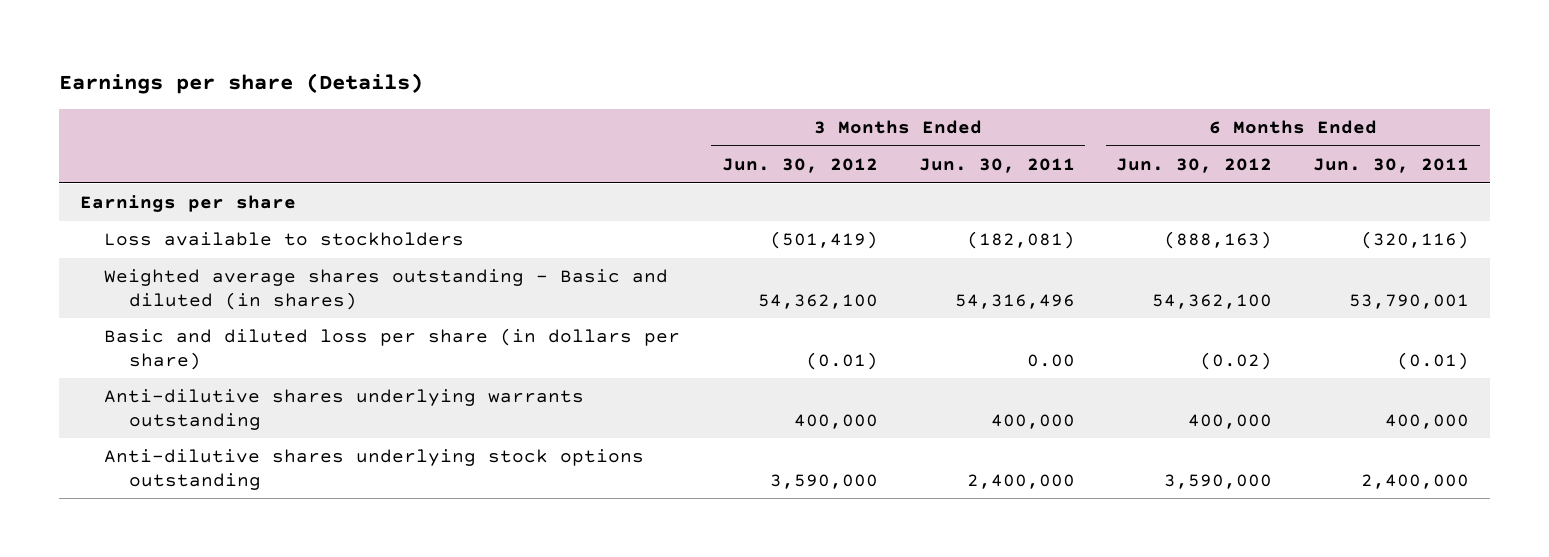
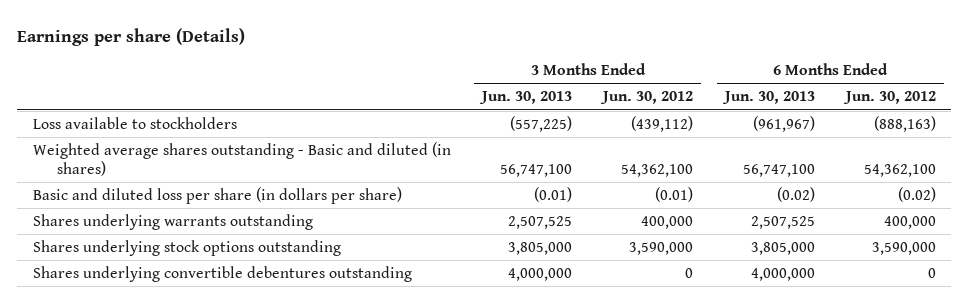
- | 3 Months Ended Jun. 30, 2012 | 3 Months Ended Jun. 30, 2011 | 6 Months Ended Jun. 30, 2012 | 6 Months Ended Jun. 30, 2011
+ | 3 Months Ended Jun. 30, 2013 | 3 Months Ended Jun. 30, 2012 | 6 Months Ended Jun. 30, 2013 | 6 Months Ended Jun. 30, 2012
- Earnings per share
- Loss available to stockholders | (501,419) | (182,081) | (888,163) | (320,116)
+ Loss available to stockholders | (557,225) | (439,112) | (961,967) | (888,163)
- Anti-dilutive shares underlying warrants outstanding | 400,000 | 400,000 | 400,000 | 400,000
- Anti-dilutive shares underlying stock options outstanding | 3,590,000 | 2,400,000 | 3,590,000 | 2,400,000
+ Shares underlying warrants outstanding | 2,507,525 | 400,000 | 2,507,525 | 400,000
+ Shares underlying stock options outstanding | 3,805,000 | 3,590,000 | 3,805,000 | 3,590,000
+ Shares underlying convertible debentures outstanding | 4,000,000 | 0 | 4,000,000 | 0

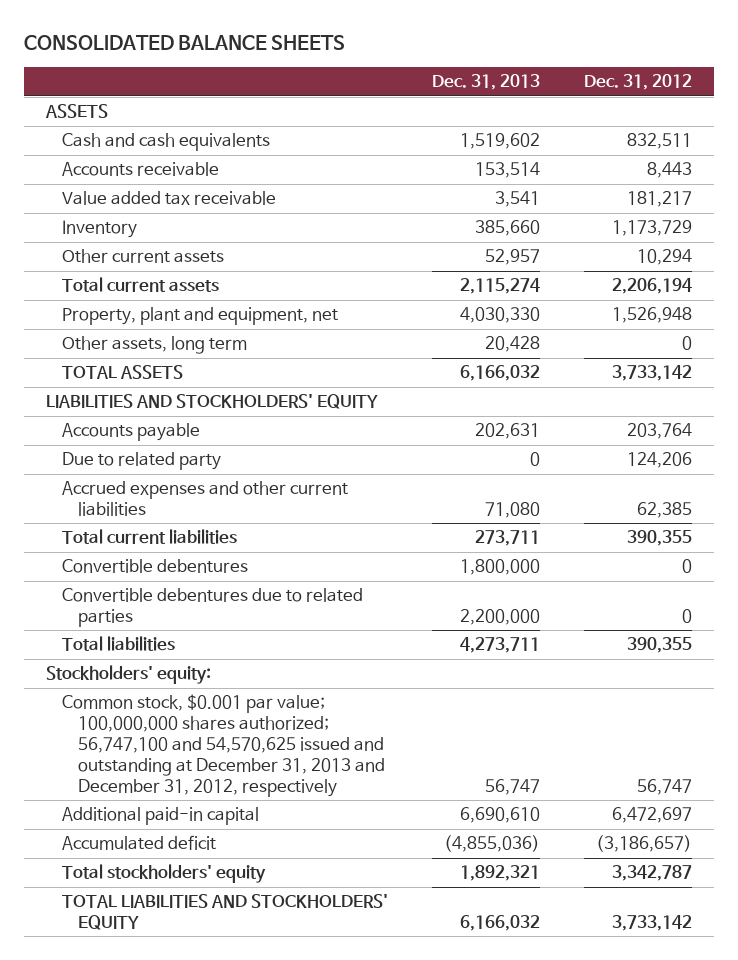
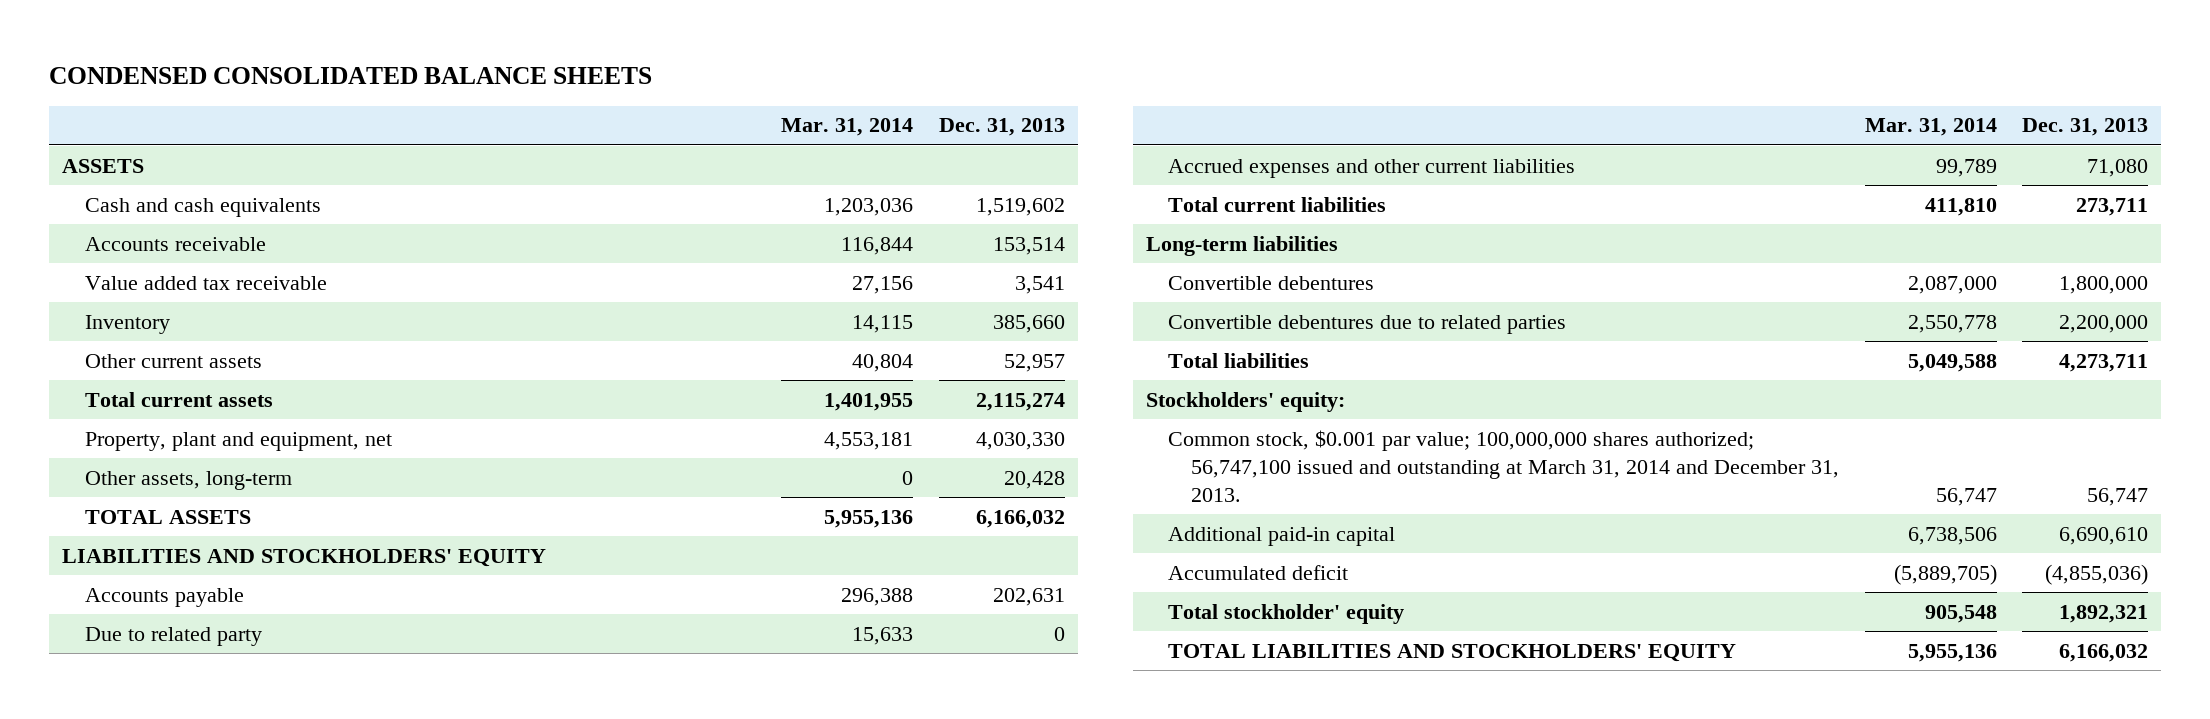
- CONSOLIDATED BALANCE SHEETS
+ CONDENSED CONSOLIDATED BALANCE SHEETS
- | Dec. 31, 2013 | Dec. 31, 2012
+ | Mar. 31, 2014 | Dec. 31, 2013
- Other assets, long term | 20,428 | 0
+ Other assets, long-term | 0 | 20,428
+ Long-term liabilities
- Common stock, $0.001 par value; 100,000,000 shares authorized; 56,747,100 and 54,570,625 issued and outstanding at December 31, 2013 and December 31, 2012, respectively | 56,747 | 56,747
+ Common stock, $0.001 par value; 100,000,000 shares authorized; 56,747,100 issued and outstanding at March 31, 2014 and December 31, 2013. | 56,747 | 56,747
- Total stockholders' equity | 1,892,321 | 3,342,787
+ Total stockholder' equity | 905,548 | 1,892,321

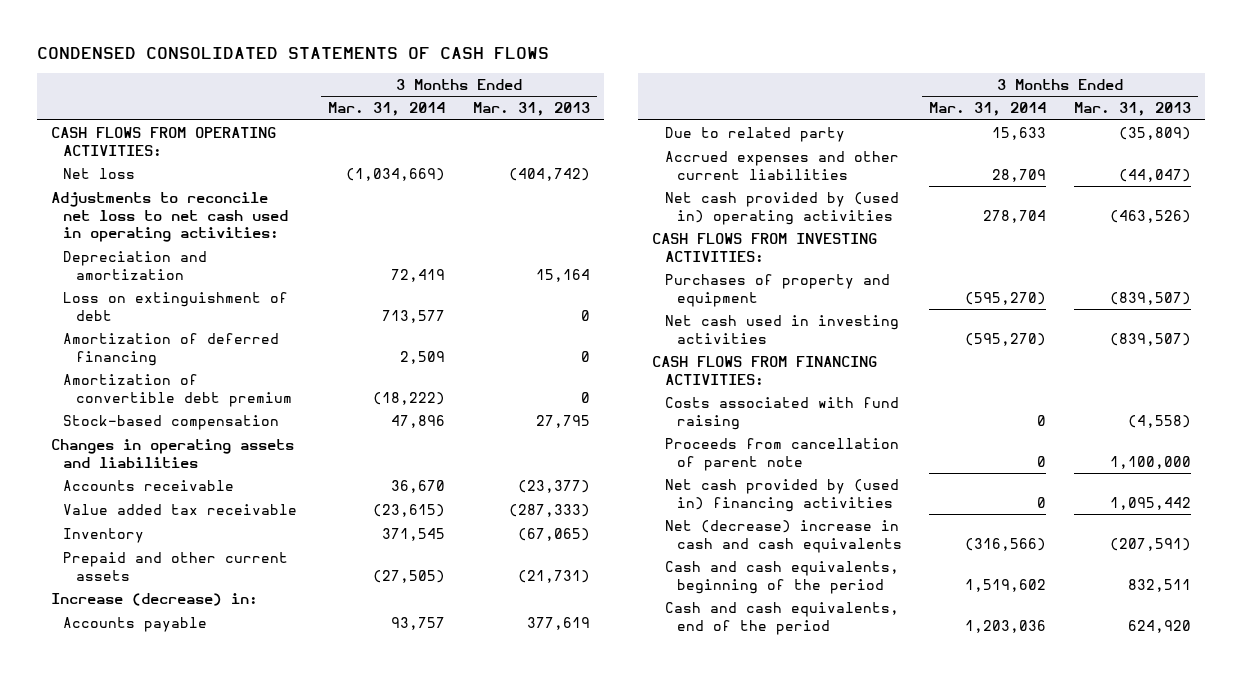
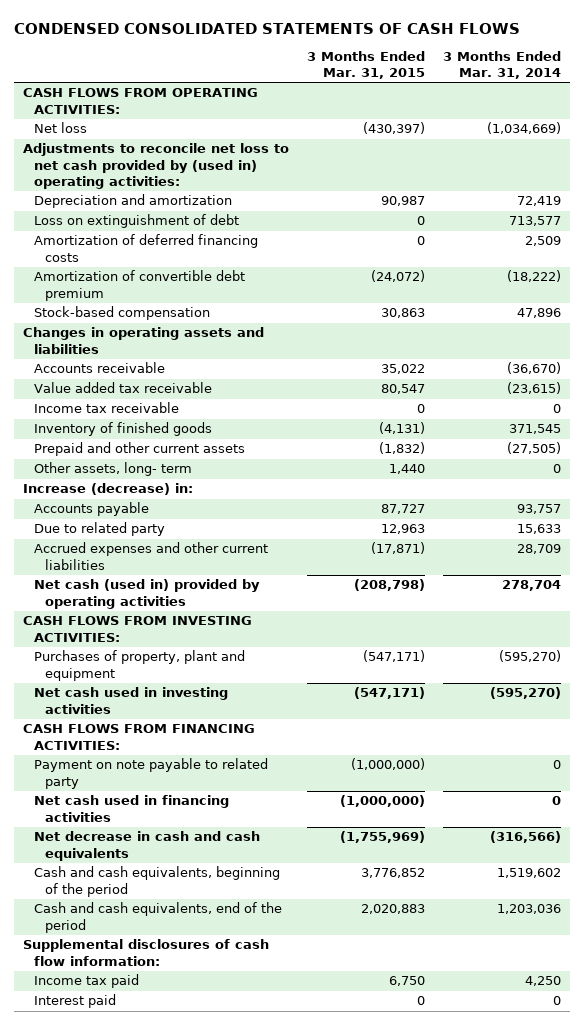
- | 3 Months Ended Mar. 31, 2014 | 3 Months Ended Mar. 31, 2013
+ | 3 Months Ended Mar. 31, 2015 | 3 Months Ended Mar. 31, 2014
- Adjustments to reconcile net loss to net cash used in operating activities:
+ Adjustments to reconcile net loss to net cash provided by (used in) operating activities:
- Amortization of deferred financing | 2,509 | 0
+ Amortization of deferred financing costs | 0 | 2,509
- Accounts receivable | 36,670 | (23,377)
+ Accounts receivable | 35,022 | (36,670)
- Inventory | 371,545 | (67,065)
+ Income tax receivable | 0 | 0
+ Inventory of finished goods | (4,131) | 371,545
+ Other assets, long- term | 1,440 | 0
- Net cash provided by (used in) operating activities | 278,704 | (463,526)
+ Net cash (used in) provided by operating activities | (208,798) | 278,704
- Purchases of property and equipment | (595,270) | (839,507)
+ Purchases of property, plant and equipment | (547,171) | (595,270)
- Costs associated with fund raising | 0 | (4,558)
- Proceeds from cancellation of parent note | 0 | 1,100,000
- Net cash provided by (used in) financing activities | 0 | 1,095,442
- Net (decrease) increase in cash and cash equivalents | (316,566) | (207,591)
+ Payment on note payable to related party | (1,000,000) | 0
+ Net cash used in financing activities | (1,000,000) | 0
+ Net decrease in cash and cash equivalents | (1,755,969) | (316,566)
+ Supplemental disclosures of cash flow information:
+ Income tax paid | 6,750 | 4,250
+ Interest paid | 0 | 0

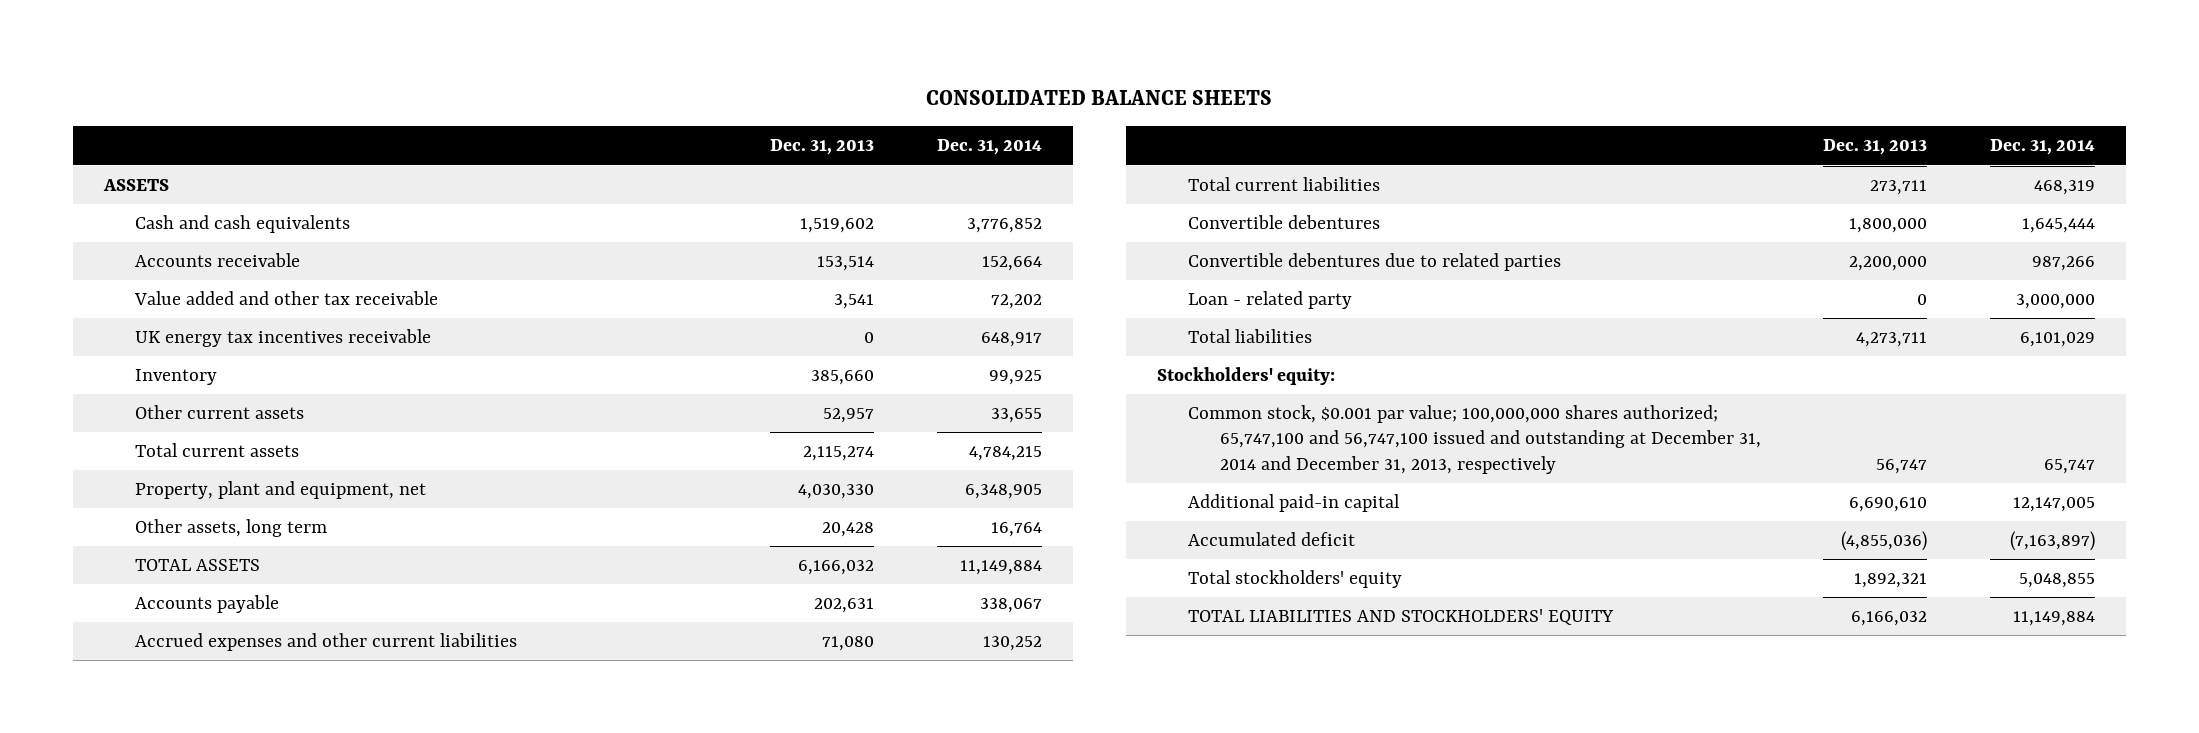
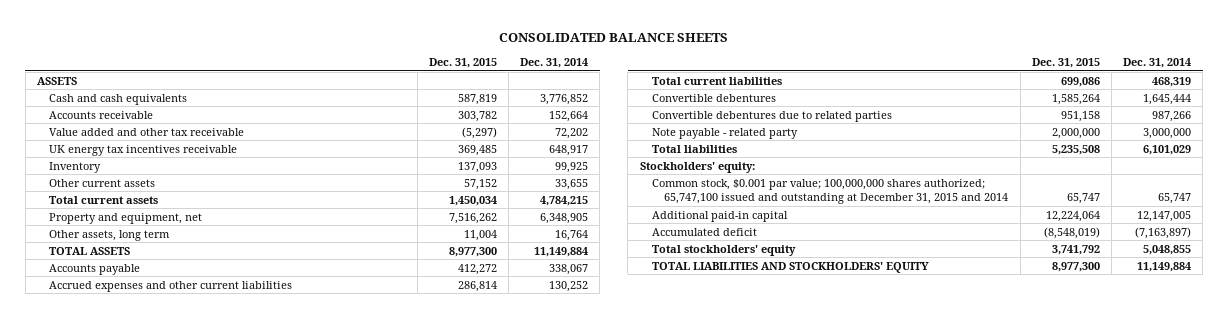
- | Dec. 31, 2013 | Dec. 31, 2014
+ | Dec. 31, 2015 | Dec. 31, 2014
- Property, plant and equipment, net | 4,030,330 | 6,348,905
+ Property and equipment, net | 7,516,262 | 6,348,905
- Loan - related party | 0 | 3,000,000
+ Note payable - related party | 2,000,000 | 3,000,000
- Common stock, $0.001 par value; 100,000,000 shares authorized; 65,747,100 and 56,747,100 issued and outstanding at December 31, 2014 and December 31, 2013, respectively | 56,747 | 65,747
+ Common stock, $0.001 par value; 100,000,000 shares authorized; 65,747,100 issued and outstanding at December 31, 2015 and 2014 | 65,747 | 65,747

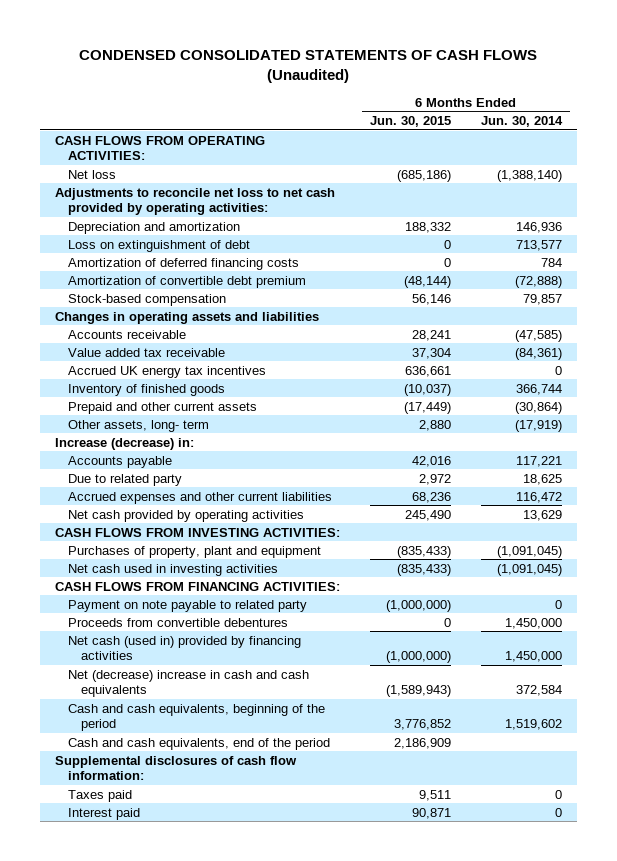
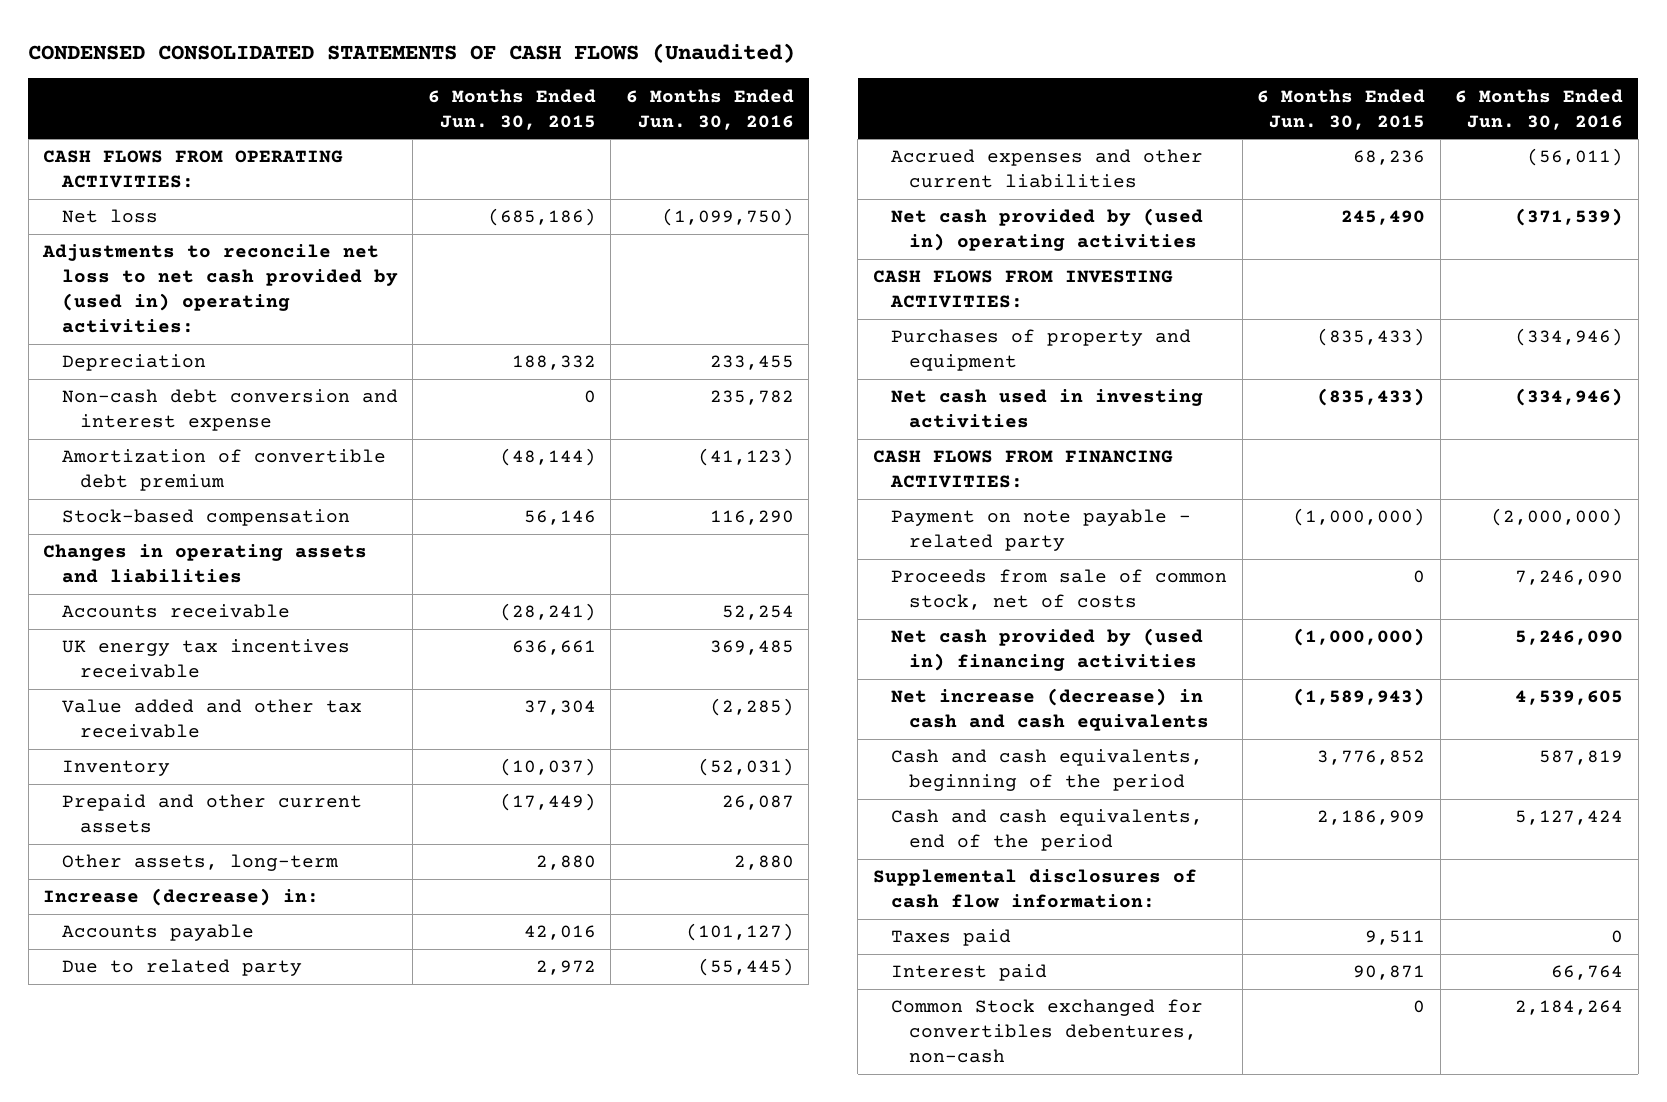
- | 6 Months Ended Jun. 30, 2015 | 6 Months Ended Jun. 30, 2014
+ | 6 Months Ended Jun. 30, 2015 | 6 Months Ended Jun. 30, 2016
- Adjustments to reconcile net loss to net cash provided by operating activities:
- Depreciation and amortization | 188,332 | 146,936
- Loss on extinguishment of debt | 0 | 713,577
- Amortization of deferred financing costs | 0 | 784
+ Adjustments to reconcile net loss to net cash provided by (used in) operating activities:
+ Depreciation | 188,332 | 233,455
+ Non-cash debt conversion and interest expense | 0 | 235,782
- Accounts receivable | 28,241 | (47,585)
- Value added tax receivable | 37,304 | (84,361)
- Accrued UK energy tax incentives | 636,661 | 0
- Inventory of finished goods | (10,037) | 366,744
+ Accounts receivable | (28,241) | 52,254
+ UK energy tax incentives receivable | 636,661 | 369,485
+ Value added and other tax receivable | 37,304 | (2,285)
+ Inventory | (10,037) | (52,031)
- Other assets, long- term | 2,880 | (17,919)
+ Other assets, long-term | 2,880 | 2,880
- Net cash provided by operating activities | 245,490 | 13,629
+ Net cash provided by (used in) operating activities | 245,490 | (371,539)
- Purchases of property, plant and equipment | (835,433) | (1,091,045)
+ Purchases of property and equipment | (835,433) | (334,946)
- Payment on note payable to related party | (1,000,000) | 0
- Proceeds from convertible debentures | 0 | 1,450,000
- Net cash (used in) provided by financing activities | (1,000,000) | 1,450,000
- Net (decrease) increase in cash and cash equivalents | (1,589,943) | 372,584
+ Payment on note payable - related party | (1,000,000) | (2,000,000)
+ Proceeds from sale of common stock, net of costs | 0 | 7,246,090
+ Net cash provided by (used in) financing activities | (1,000,000) | 5,246,090
+ Net increase (decrease) in cash and cash equivalents | (1,589,943) | 4,539,605
+ Common Stock exchanged for convertibles debentures, non-cash | 0 | 2,184,264

